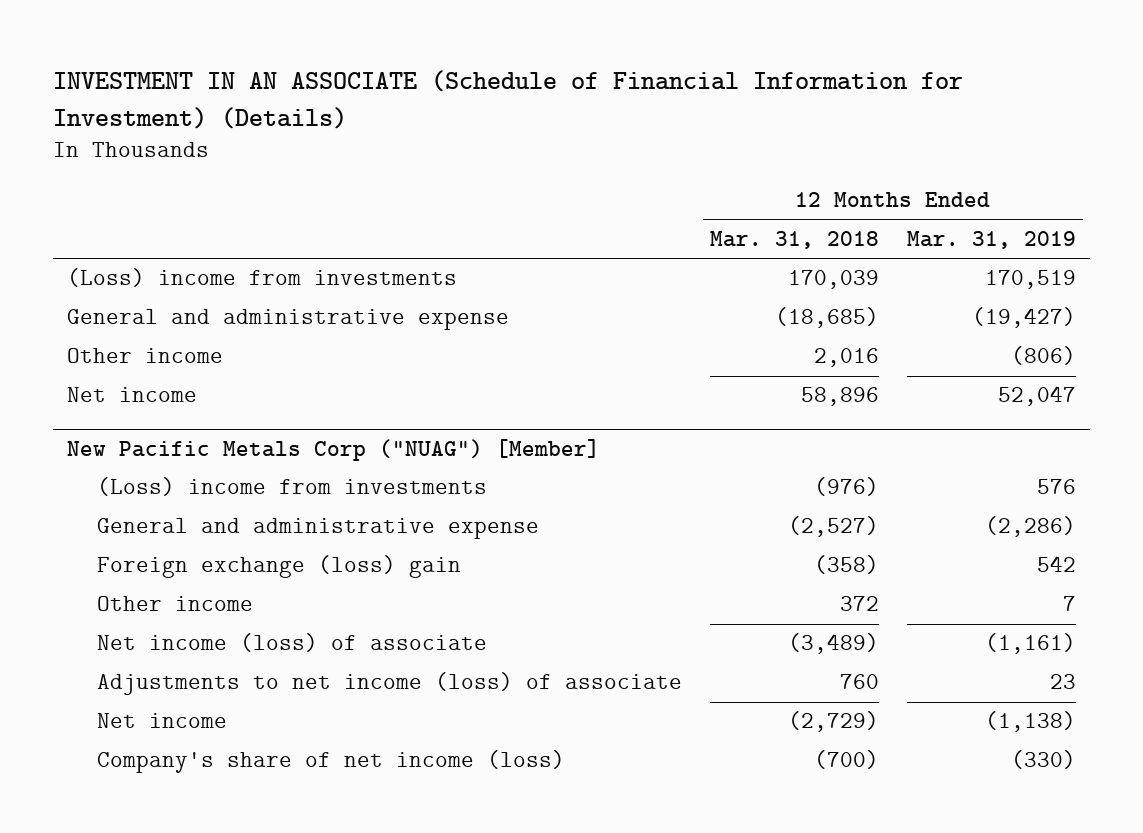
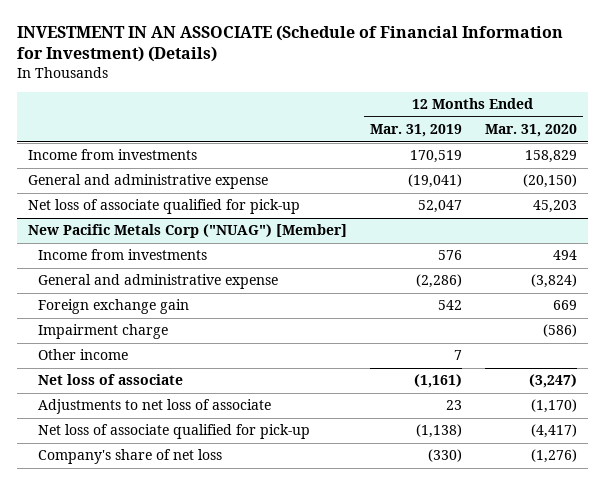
- | 12 Months Ended Mar. 31, 2018 | 12 Months Ended Mar. 31, 2019
+ | 12 Months Ended Mar. 31, 2019 | 12 Months Ended Mar. 31, 2020
- (Loss) income from investments | 170,039 | 170,519
- General and administrative expense | (18,685) | (19,427)
- Other income | 2,016 | (806)
- Net income | 58,896 | 52,047
+ Income from investments | 170,519 | 158,829
+ General and administrative expense | (19,041) | (20,150)
+ Net loss of associate qualified for pick-up | 52,047 | 45,203
@ New Pacific Metals Corp ("NUAG") [Member]
- (Loss) income from investments | (976) | 576
+ Income from investments | 576 | 494
- Foreign exchange (loss) gain | (358) | 542
+ Foreign exchange gain | 542 | 669
+ Impairment charge | | (586)
- Net income (loss) of associate | (3,489) | (1,161)
- Adjustments to net income (loss) of associate | 760 | 23
- Net income | (2,729) | (1,138)
- Company's share of net income (loss) | (700) | (330)
+ Net loss of associate | (1,161) | (3,247)
+ Adjustments to net loss of associate | 23 | (1,170)
+ Net loss of associate qualified for pick-up | (1,138) | (4,417)
+ Company's share of net loss | (330) | (1,276)

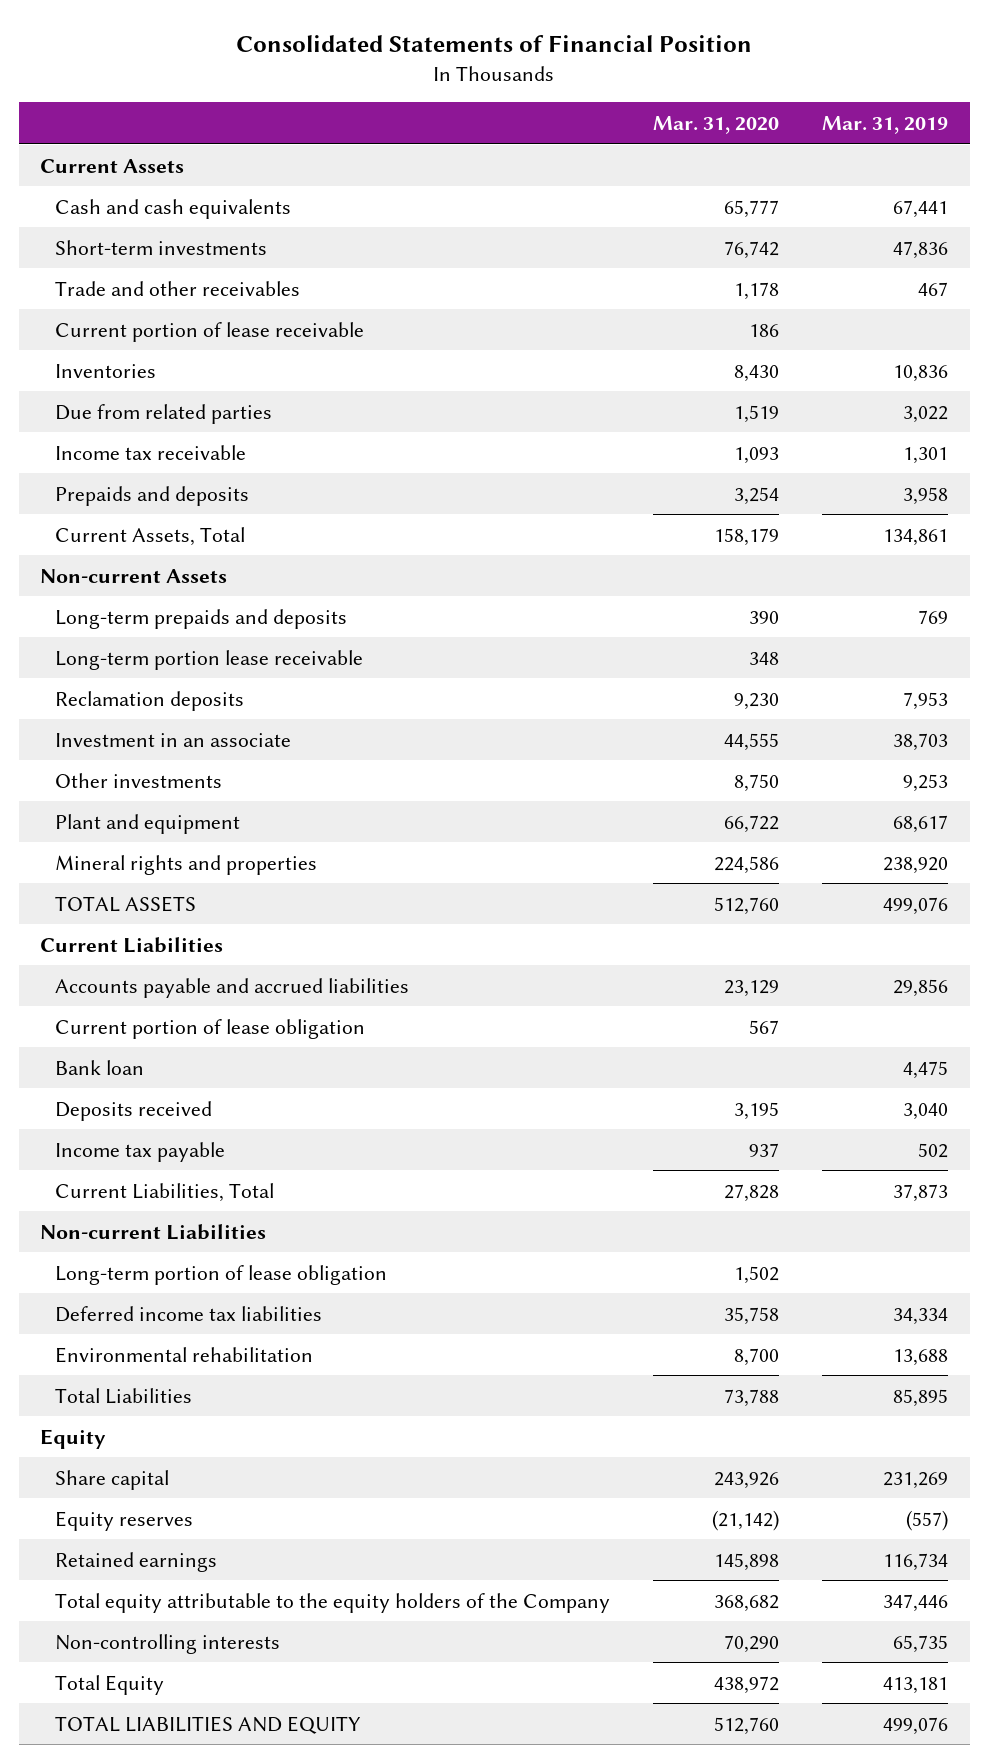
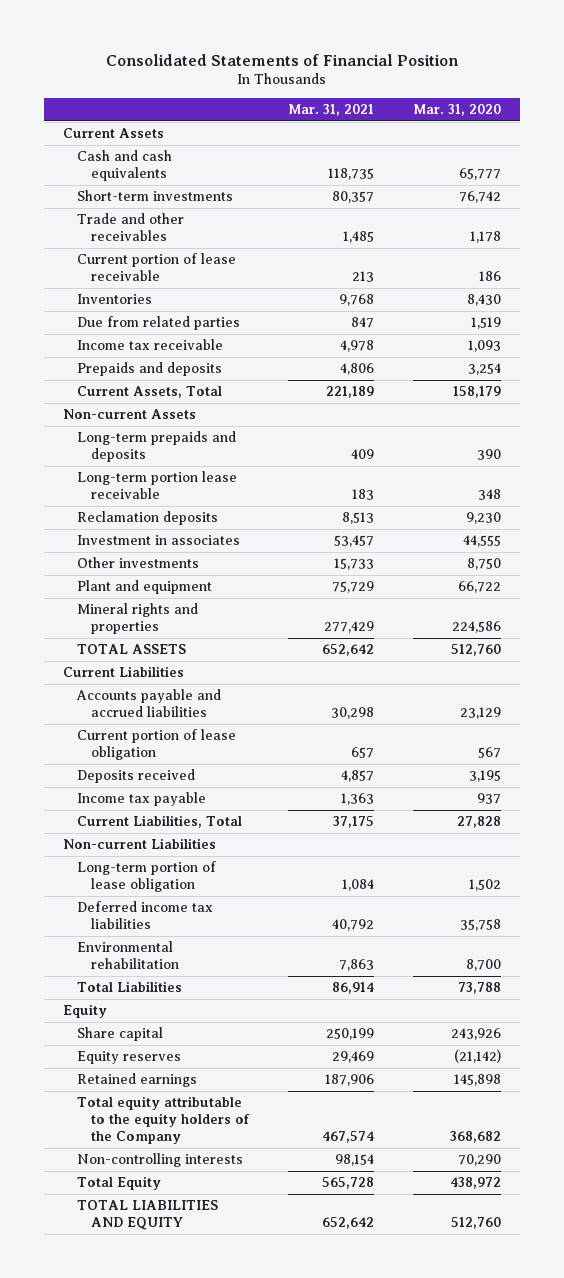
- | Mar. 31, 2020 | Mar. 31, 2019
+ | Mar. 31, 2021 | Mar. 31, 2020
- Investment in an associate | 44,555 | 38,703
+ Investment in associates | 53,457 | 44,555
- Bank loan | | 4,475

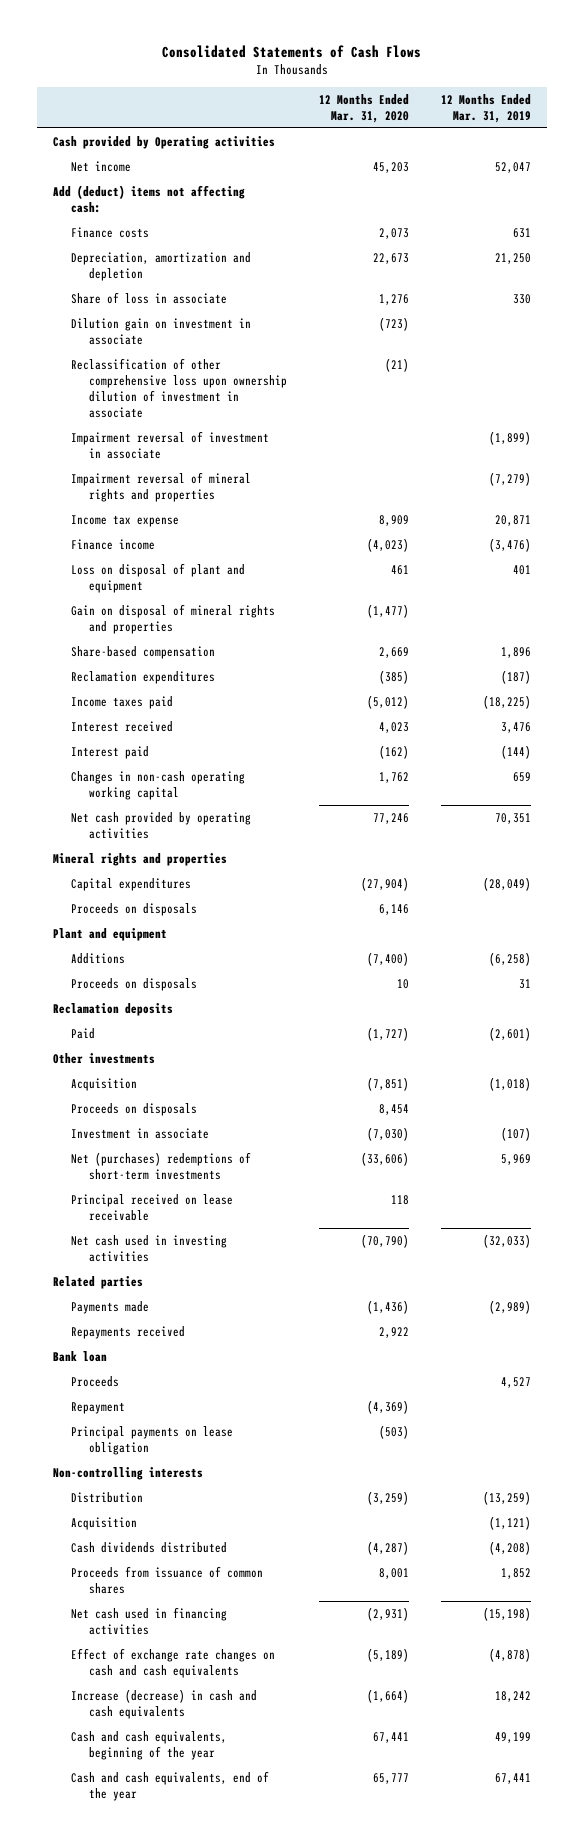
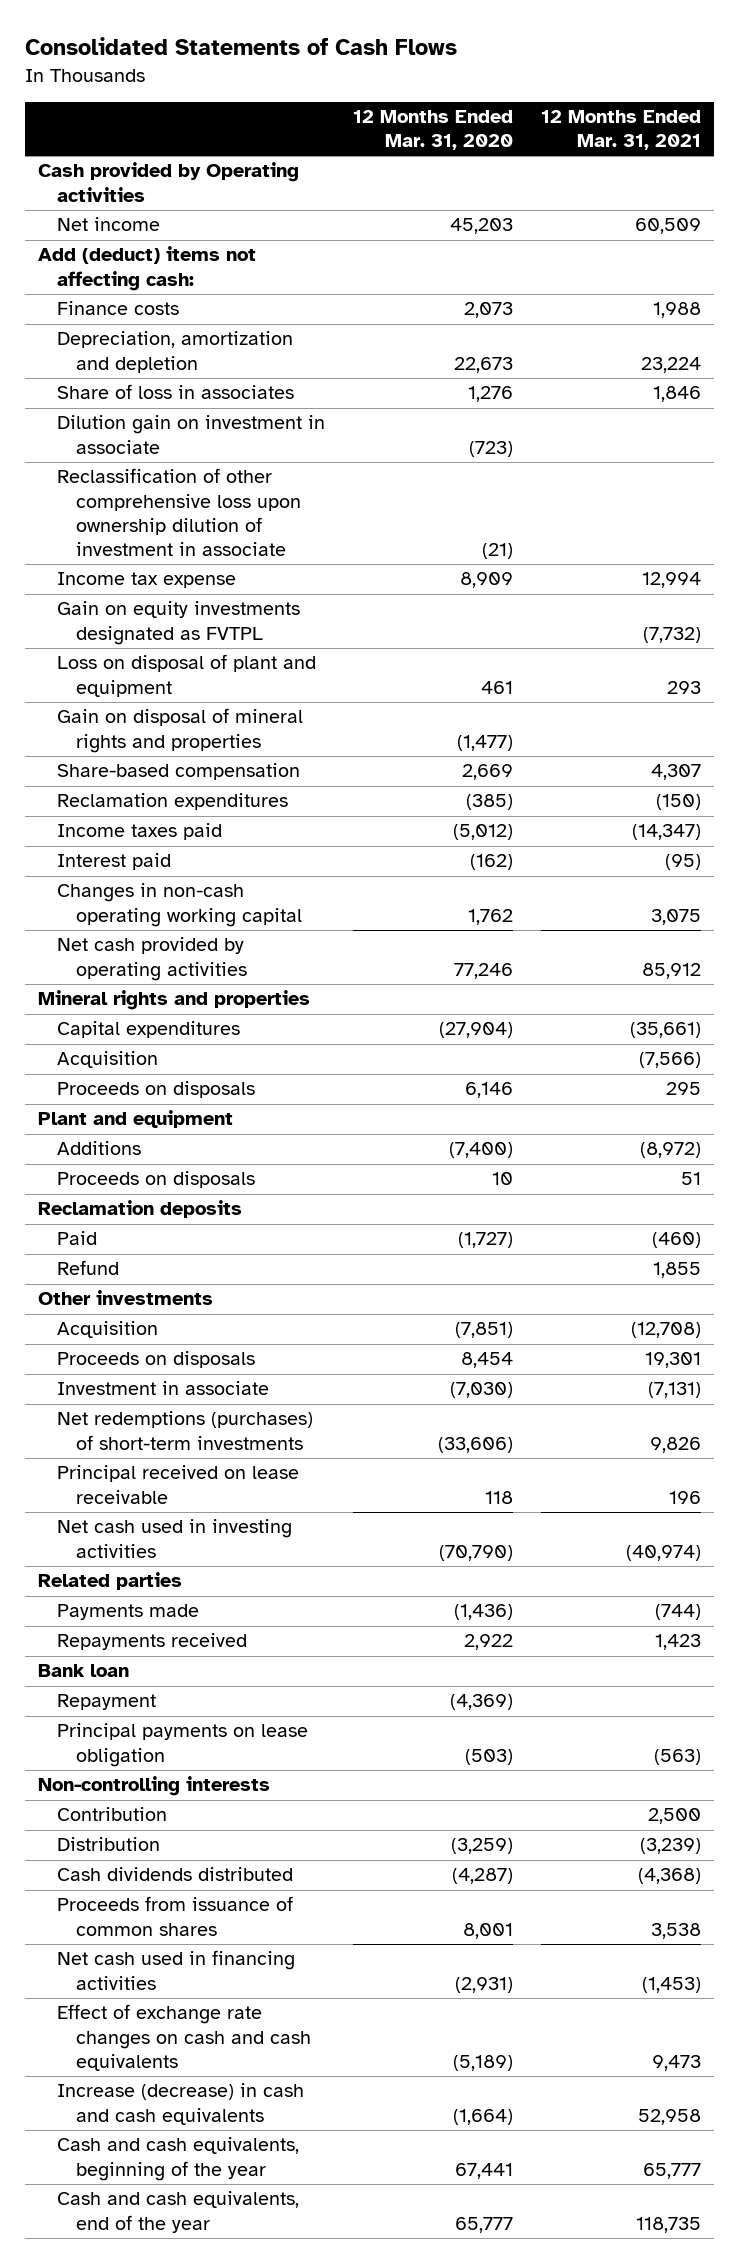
- | 12 Months Ended Mar. 31, 2020 | 12 Months Ended Mar. 31, 2019
+ | 12 Months Ended Mar. 31, 2020 | 12 Months Ended Mar. 31, 2021
- Share of loss in associate | 1,276 | 330
+ Share of loss in associates | 1,276 | 1,846
- Impairment reversal of investment in associate | | (1,899)
- Impairment reversal of mineral rights and properties | | (7,279)
- Finance income | (4,023) | (3,476)
+ Gain on equity investments designated as FVTPL | | (7,732)
- Interest received | 4,023 | 3,476
moved up: Acquisition | | (7,566)
+ Refund | | 1,855
- Net (purchases) redemptions of short-term investments | (33,606) | 5,969
+ Net redemptions (purchases) of short-term investments | (33,606) | 9,826
- Proceeds | | 4,527
+ Contribution | | 2,500

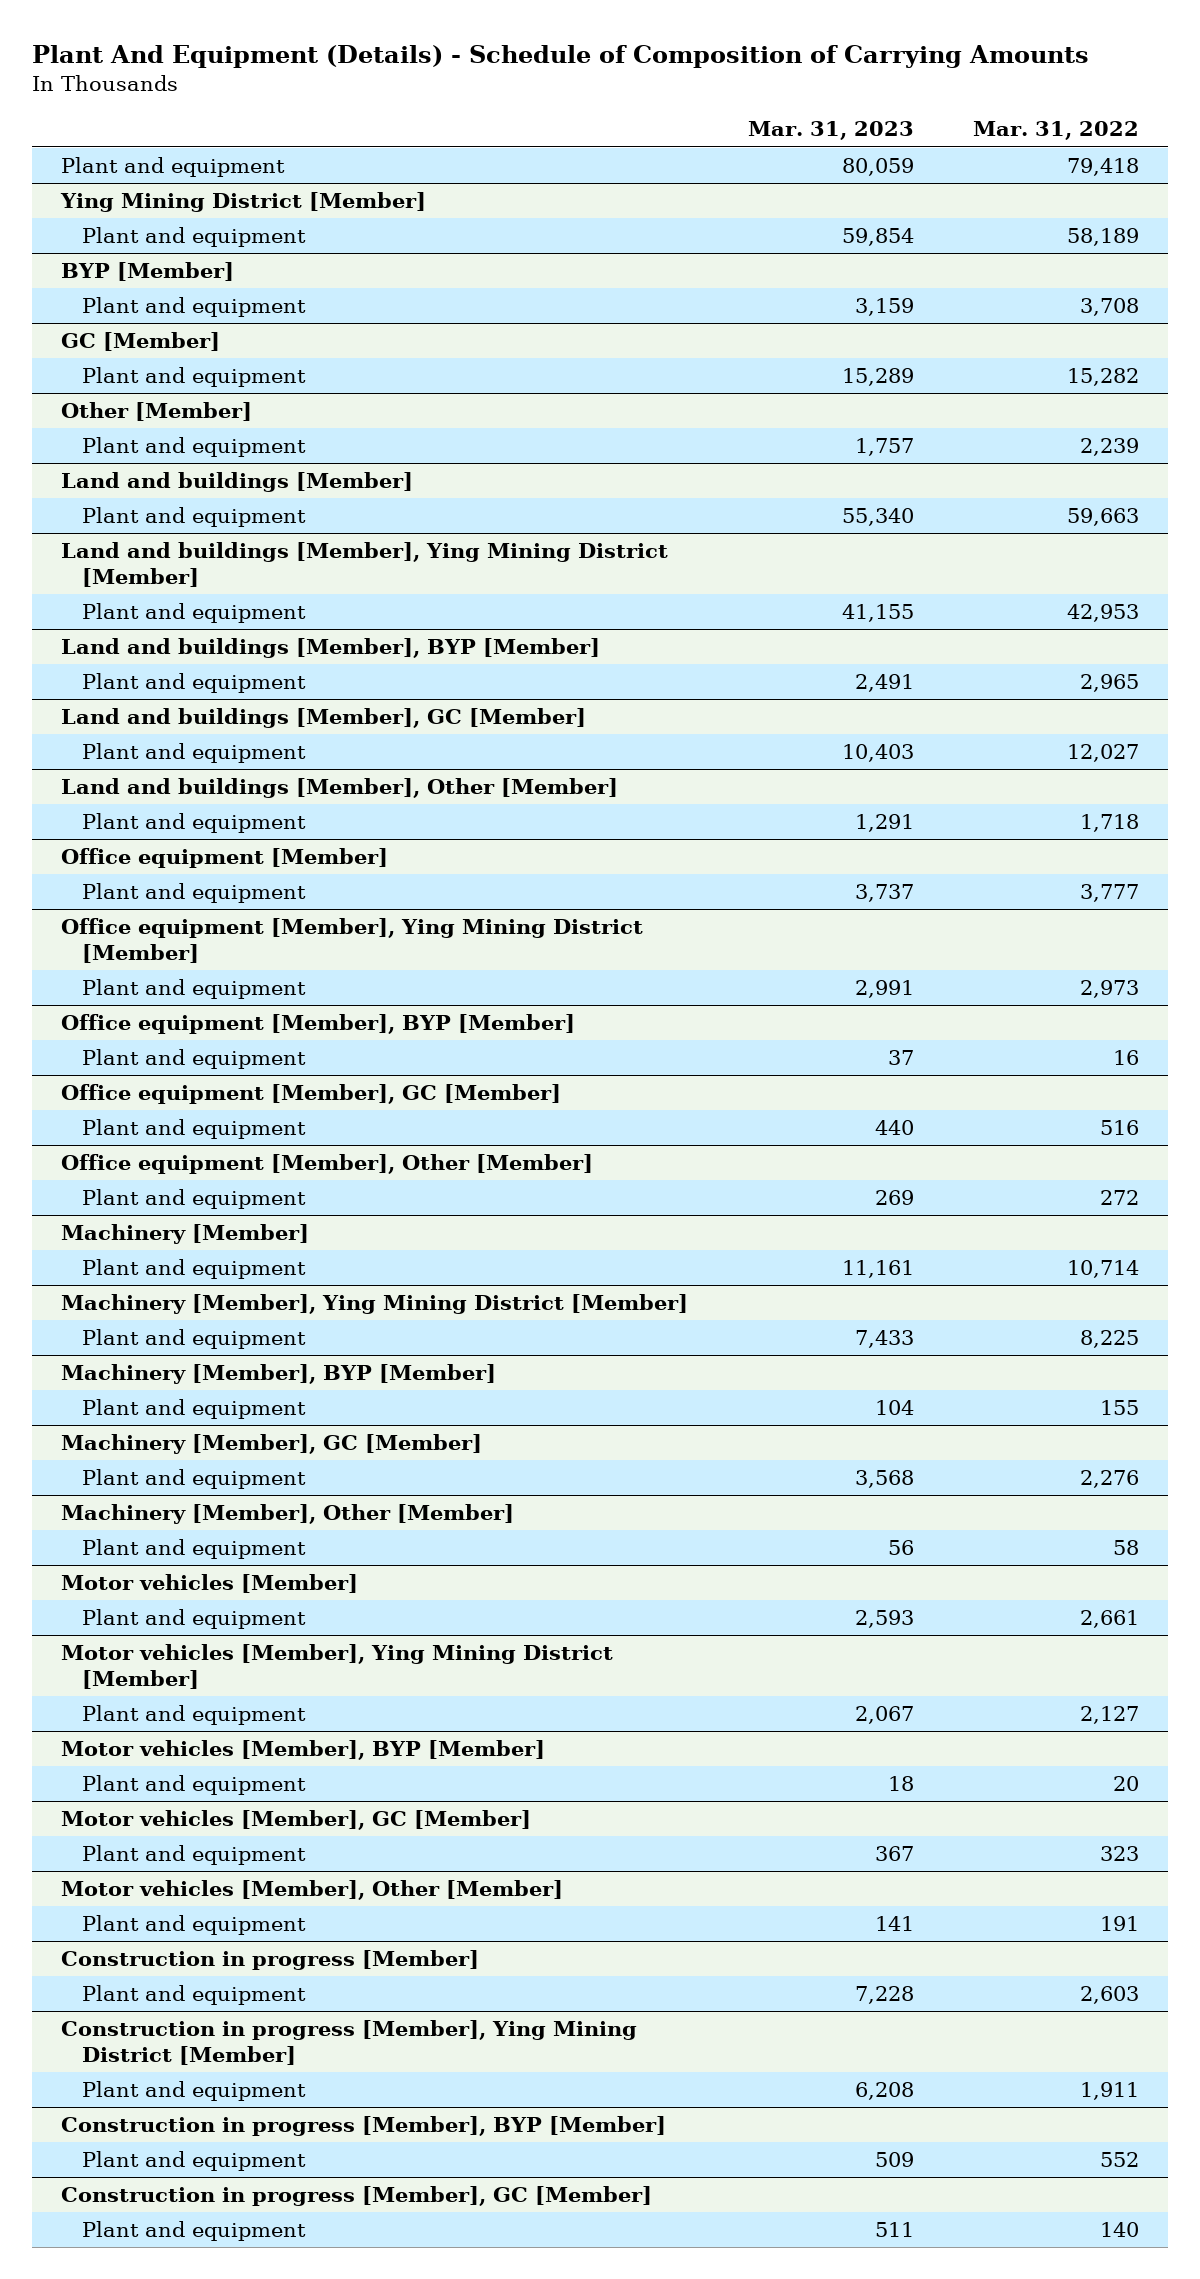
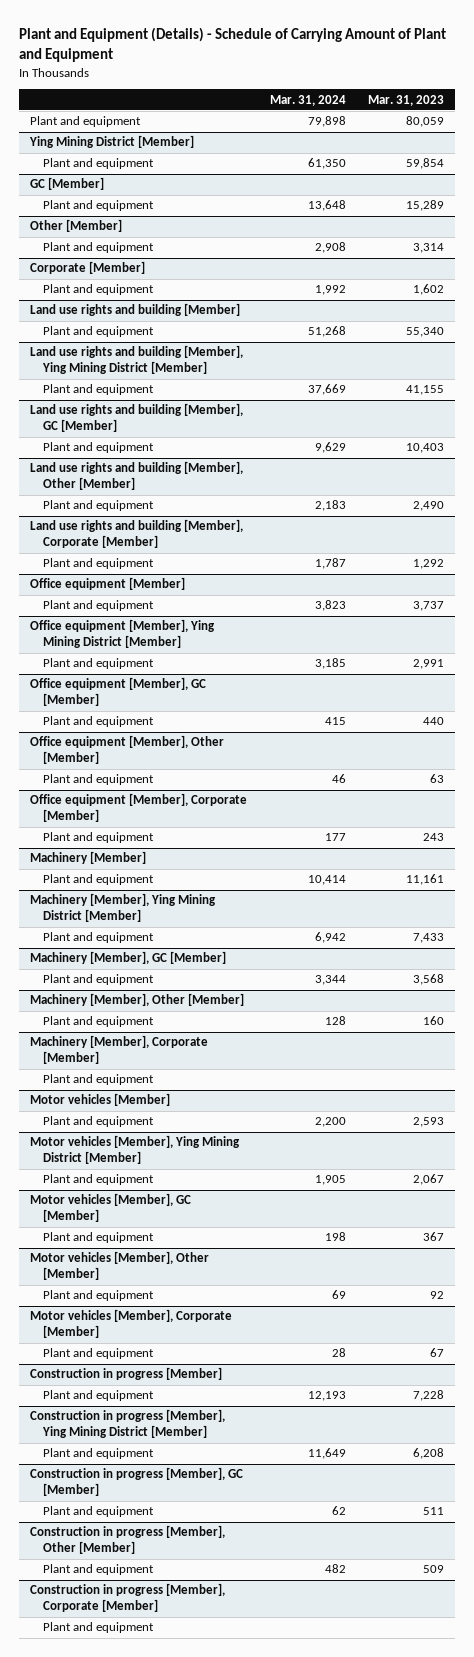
- Plant And Equipment (Details) - Schedule of Composition of Carrying Amounts
+ Plant and Equipment (Details) - Schedule of Carrying Amount of Plant and Equipment
- | Mar. 31, 2023 | Mar. 31, 2022
+ | Mar. 31, 2024 | Mar. 31, 2023
- BYP [Member]
- Plant and equipment | 3,159 | 3,708
@ Other [Member]
- Plant and equipment | 1,757 | 2,239
- Land and buildings [Member]
@ Other [Member]
+ Plant and equipment | 2,908 | 3,314
+ Corporate [Member]
+ Plant and equipment | 1,992 | 1,602
+ Land use rights and building [Member]
- Land and buildings [Member], Ying Mining District [Member]
+ Land use rights and building [Member], Ying Mining District [Member]
- Land and buildings [Member], BYP [Member]
- Plant and equipment | 2,491 | 2,965
- Land and buildings [Member], GC [Member]
+ Land use rights and building [Member], GC [Member]
- Land and buildings [Member], Other [Member]
- Plant and equipment | 1,291 | 1,718
+ Land use rights and building [Member], Other [Member]
+ Plant and equipment | 2,183 | 2,490
+ Land use rights and building [Member], Corporate [Member]
+ Plant and equipment | 1,787 | 1,292
- Office equipment [Member], BYP [Member]
- Plant and equipment | 37 | 16
@ Office equipment [Member], Other [Member]
- Plant and equipment | 269 | 272
+ Plant and equipment | 46 | 63
+ Office equipment [Member], Corporate [Member]
+ Plant and equipment | 177 | 243
- Machinery [Member], BYP [Member]
- Plant and equipment | 104 | 155
@ Machinery [Member], Other [Member]
- Plant and equipment | 56 | 58
+ Plant and equipment | 128 | 160
+ Machinery [Member], Corporate [Member]
+ Plant and equipment
- Motor vehicles [Member], BYP [Member]
- Plant and equipment | 18 | 20
@ Motor vehicles [Member], Other [Member]
- Plant and equipment | 141 | 191
+ Plant and equipment | 69 | 92
+ Motor vehicles [Member], Corporate [Member]
+ Plant and equipment | 28 | 67
- Construction in progress [Member], BYP [Member]
- Plant and equipment | 509 | 552
+ Construction in progress [Member], Other [Member]
+ Plant and equipment | 482 | 509
+ Construction in progress [Member], Corporate [Member]
+ Plant and equipment

